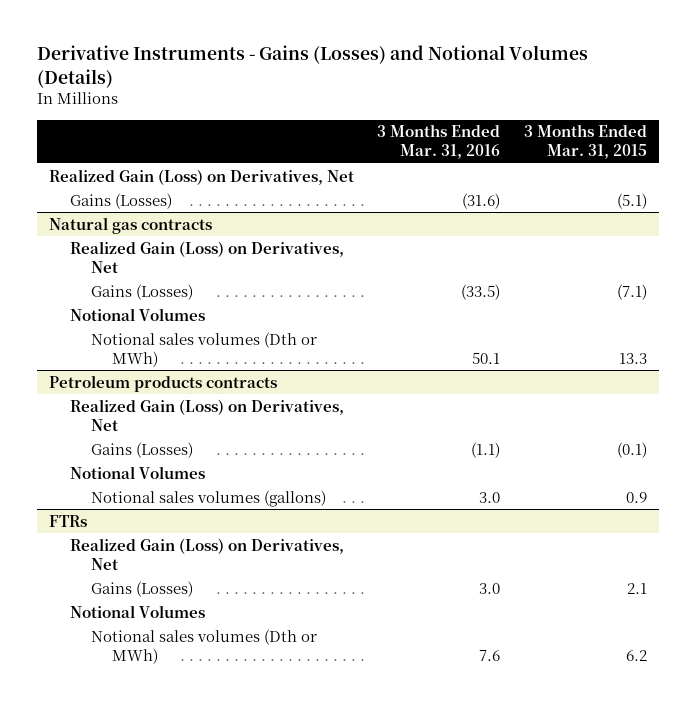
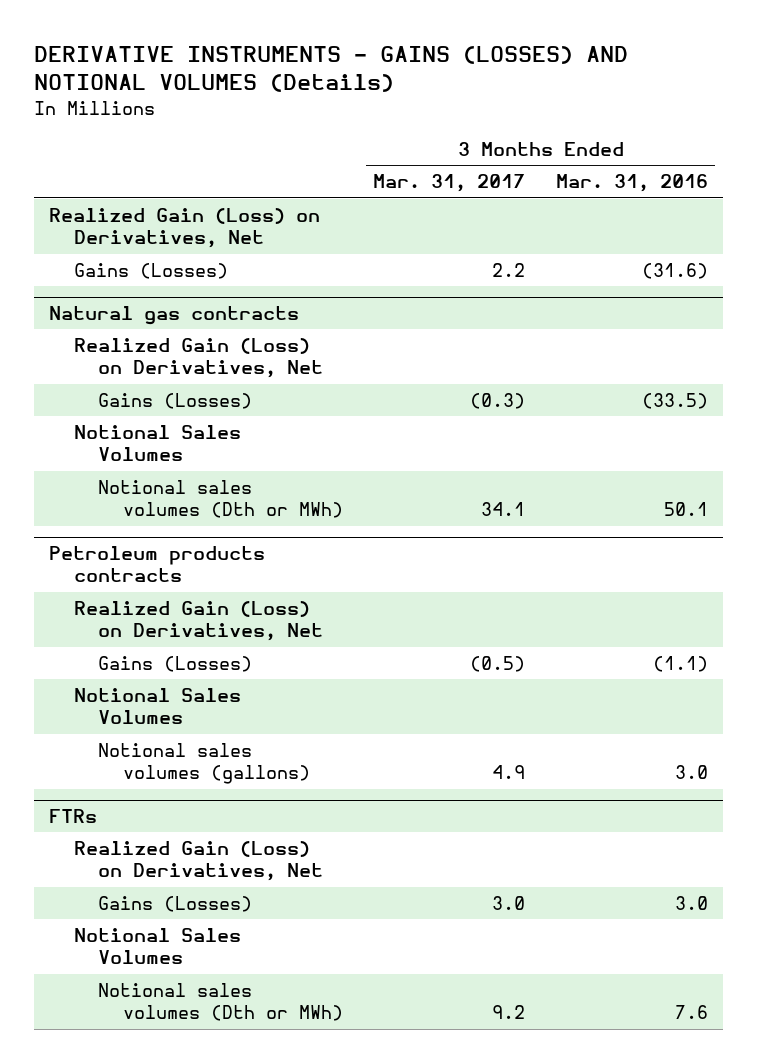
- Derivative Instruments - Gains (Losses) and Notional Volumes (Details)
+ DERIVATIVE INSTRUMENTS - GAINS (LOSSES) AND NOTIONAL VOLUMES (Details)
- | 3 Months Ended Mar. 31, 2016 | 3 Months Ended Mar. 31, 2015
+ | 3 Months Ended Mar. 31, 2017 | 3 Months Ended Mar. 31, 2016
@ Natural gas contracts
- Notional Volumes
+ Notional Sales Volumes
@ Petroleum products contracts
- Notional Volumes
+ Notional Sales Volumes
@ FTRs
- Notional Volumes
+ Notional Sales Volumes

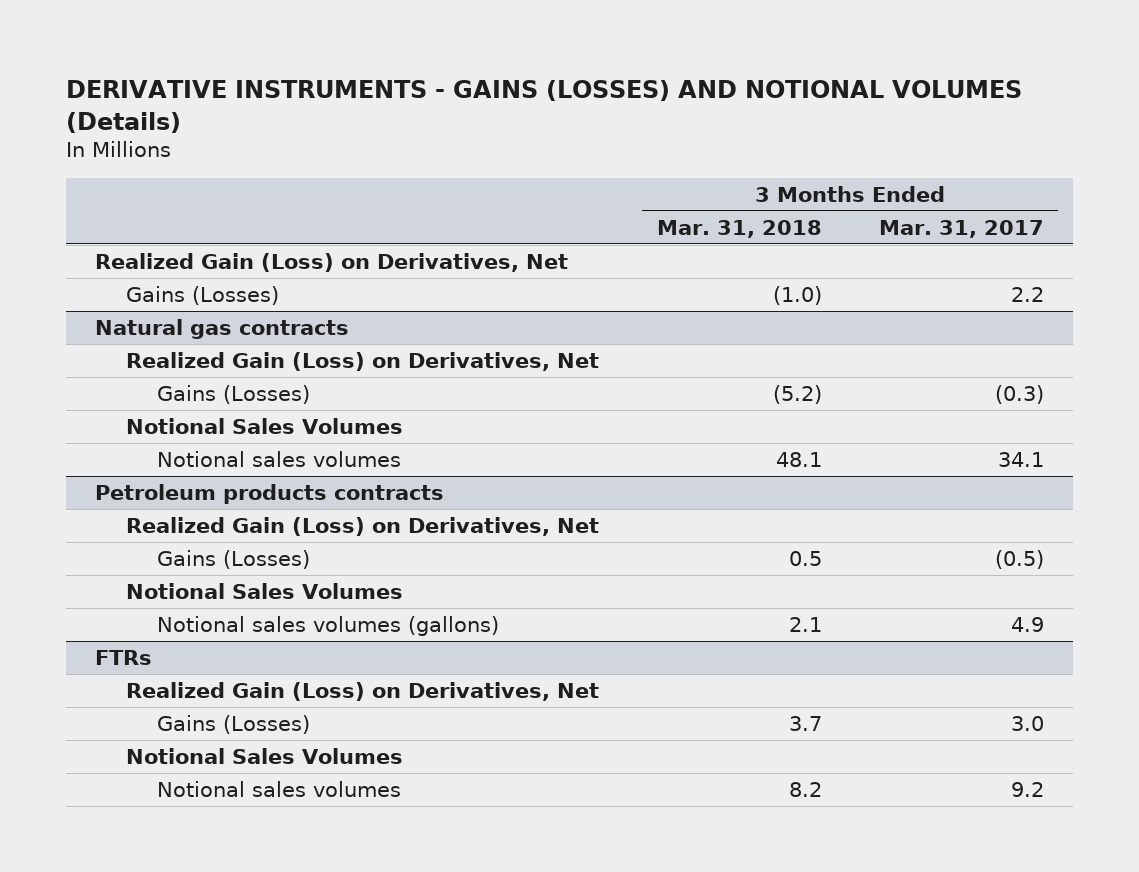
- | 3 Months Ended Mar. 31, 2017 | 3 Months Ended Mar. 31, 2016
+ | 3 Months Ended Mar. 31, 2018 | 3 Months Ended Mar. 31, 2017
@ Natural gas contracts
- Notional sales volumes (Dth or MWh) | 34.1 | 50.1
+ Notional sales volumes | 48.1 | 34.1
@ FTRs
- Notional sales volumes (Dth or MWh) | 9.2 | 7.6
+ Notional sales volumes | 8.2 | 9.2

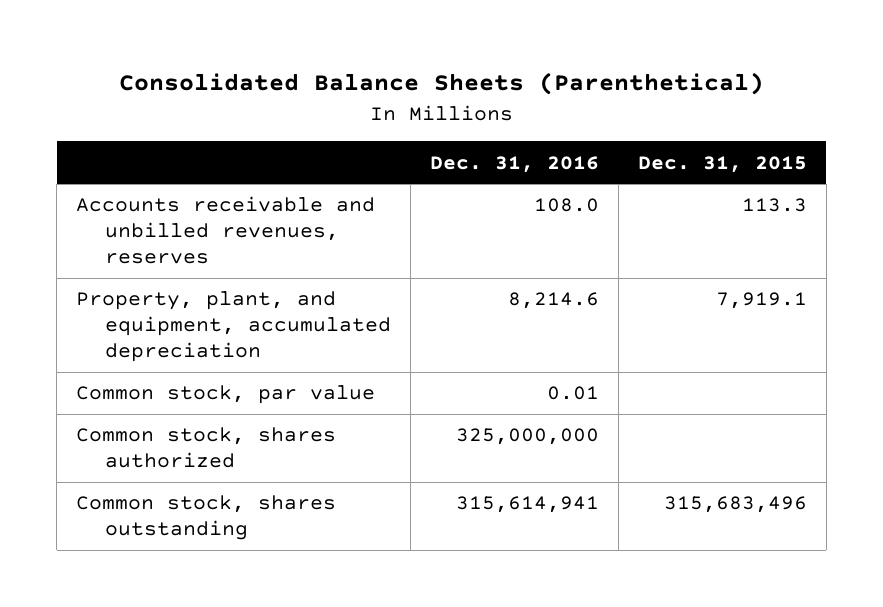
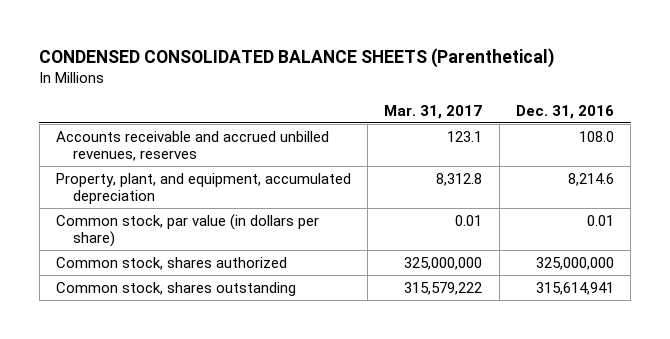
- Consolidated Balance Sheets (Parenthetical)
+ CONDENSED CONSOLIDATED BALANCE SHEETS (Parenthetical)
- | Dec. 31, 2016 | Dec. 31, 2015
+ | Mar. 31, 2017 | Dec. 31, 2016
- Accounts receivable and unbilled revenues, reserves | 108.0 | 113.3
+ Accounts receivable and accrued unbilled revenues, reserves | 123.1 | 108.0
- Common stock, par value | 0.01 |
+ Common stock, par value (in dollars per share) | 0.01 | 0.01

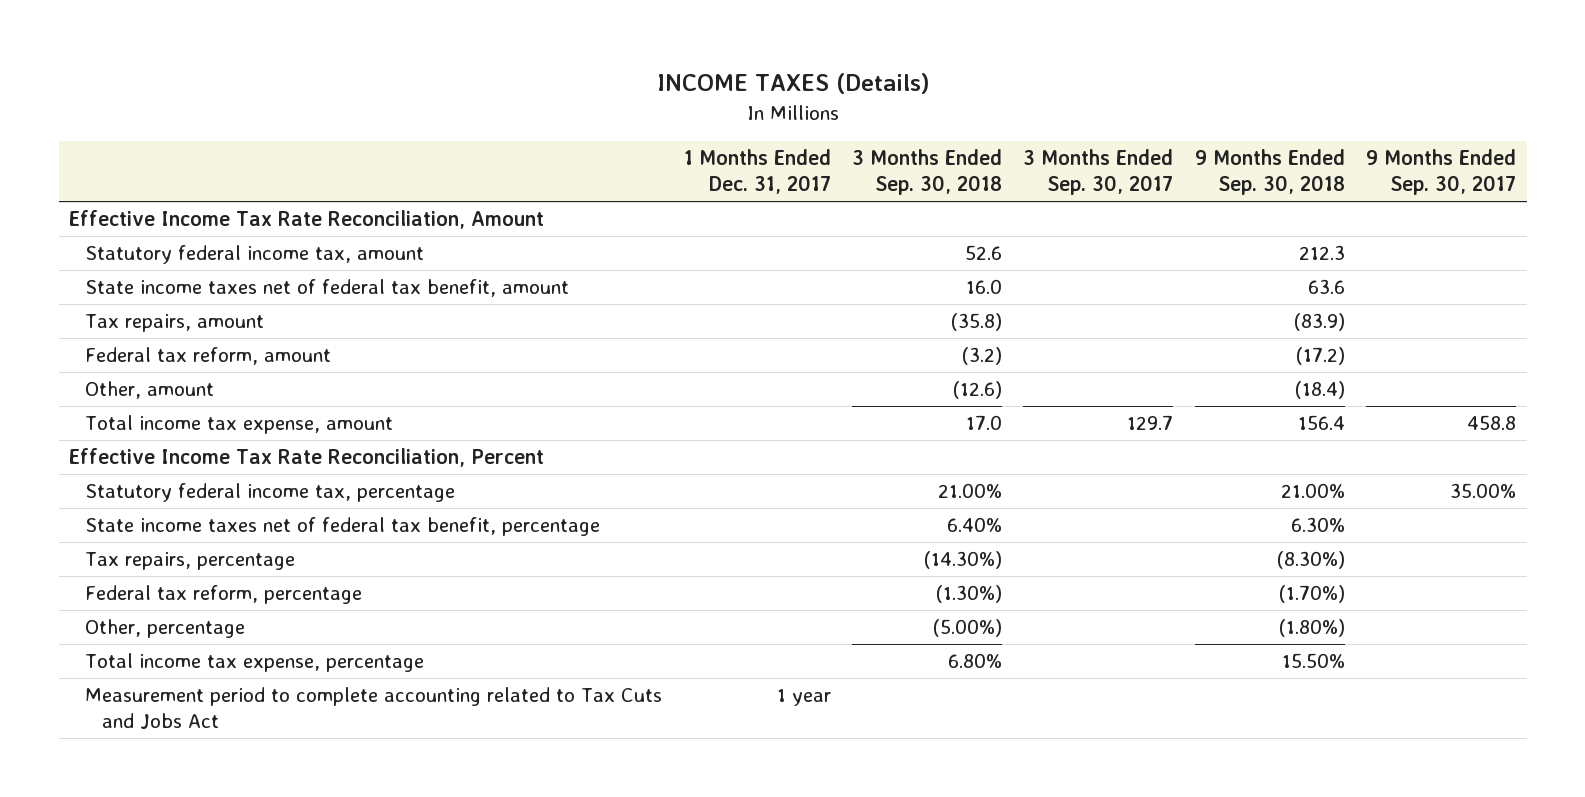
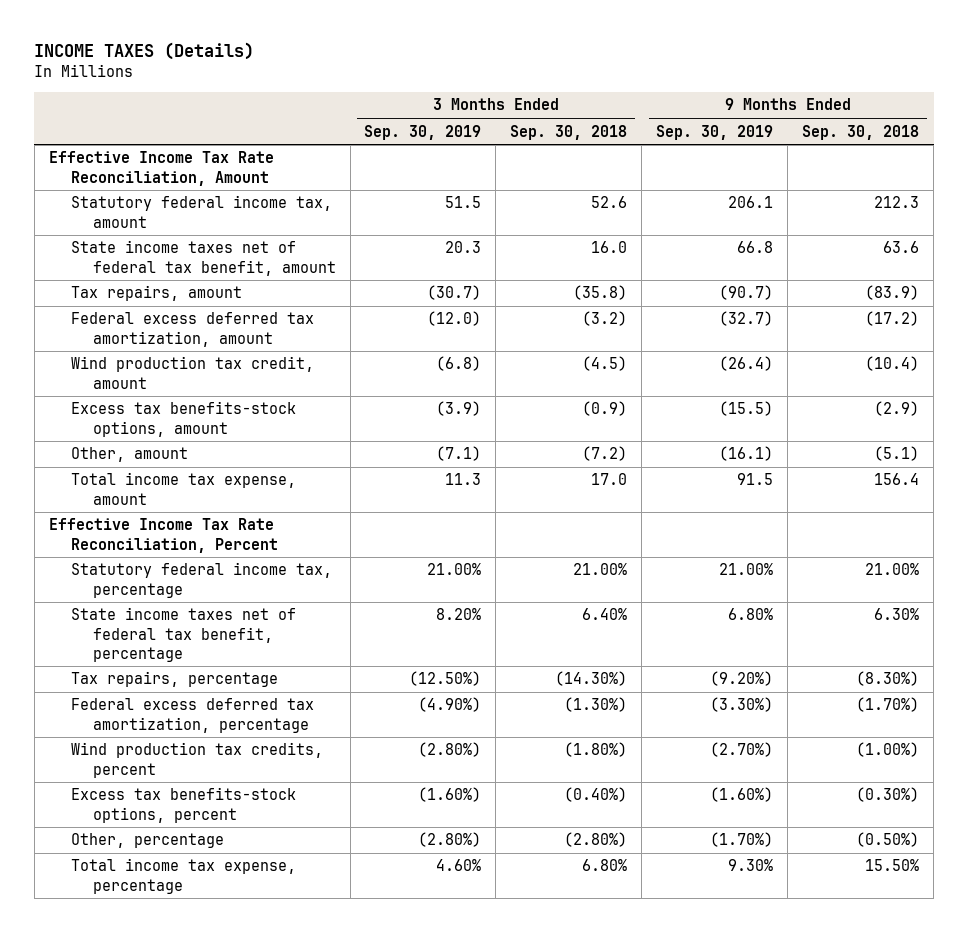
- | 1 Months Ended Dec. 31, 2017 | 3 Months Ended Sep. 30, 2018 | 3 Months Ended Sep. 30, 2017 | 9 Months Ended Sep. 30, 2018 | 9 Months Ended Sep. 30, 2017
+ | 3 Months Ended Sep. 30, 2019 | 3 Months Ended Sep. 30, 2018 | 9 Months Ended Sep. 30, 2019 | 9 Months Ended Sep. 30, 2018
- Federal tax reform, amount | | (3.2) | | (17.2) |
- Other, amount | | (12.6) | | (18.4) |
+ Federal excess deferred tax amortization, amount | (12.0) | (3.2) | (32.7) | (17.2)
+ Wind production tax credit, amount | (6.8) | (4.5) | (26.4) | (10.4)
+ Excess tax benefits-stock options, amount | (3.9) | (0.9) | (15.5) | (2.9)
+ Other, amount | (7.1) | (7.2) | (16.1) | (5.1)
- Federal tax reform, percentage | | (1.30%) | | (1.70%) |
- Other, percentage | | (5.00%) | | (1.80%) |
+ Federal excess deferred tax amortization, percentage | (4.90%) | (1.30%) | (3.30%) | (1.70%)
+ Wind production tax credits, percent | (2.80%) | (1.80%) | (2.70%) | (1.00%)
+ Excess tax benefits-stock options, percent | (1.60%) | (0.40%) | (1.60%) | (0.30%)
+ Other, percentage | (2.80%) | (2.80%) | (1.70%) | (0.50%)
- Measurement period to complete accounting related to Tax Cuts and Jobs Act | 1 year | | | |

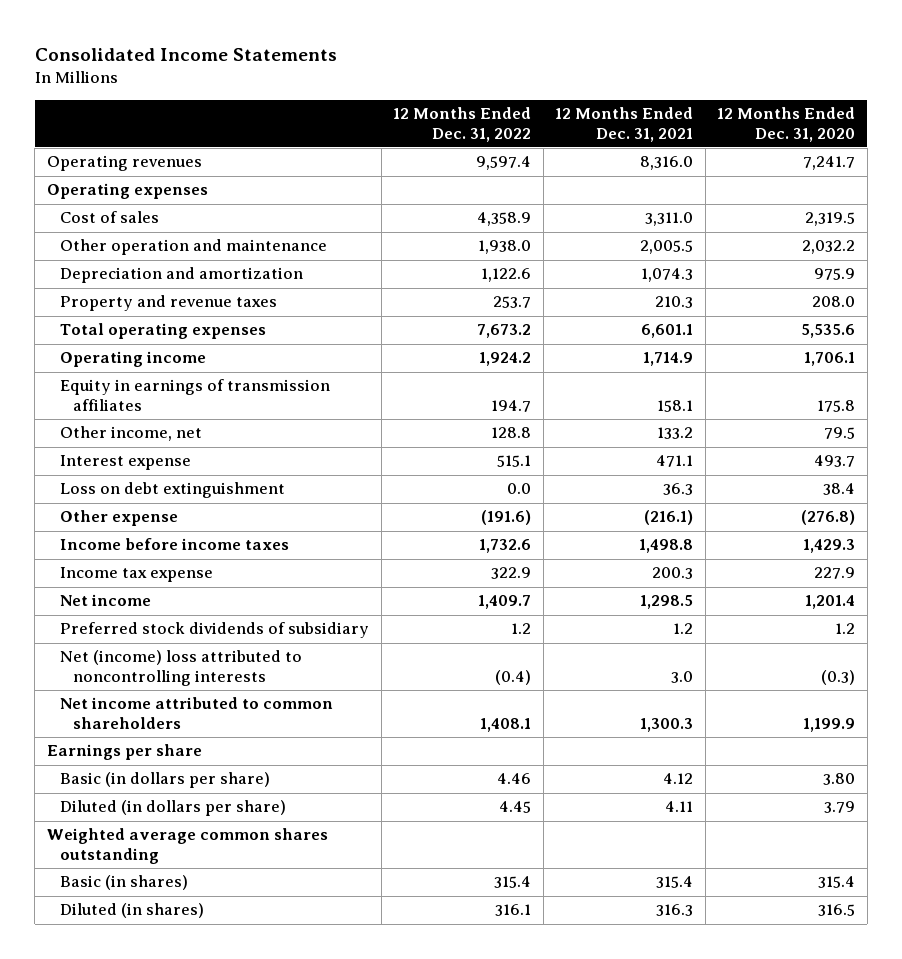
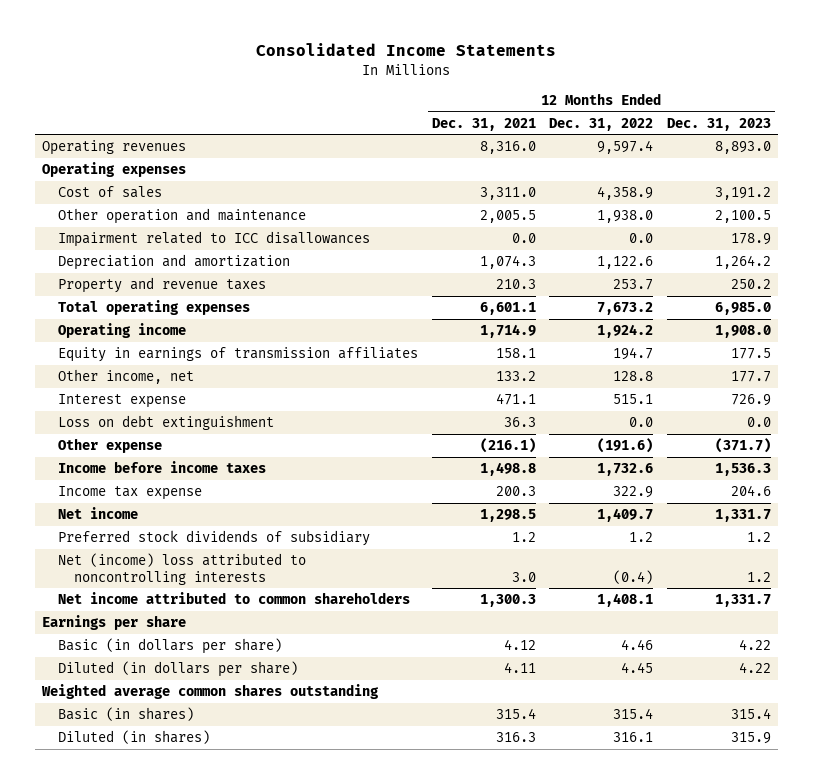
- | 12 Months Ended Dec. 31, 2022 | 12 Months Ended Dec. 31, 2021 | 12 Months Ended Dec. 31, 2020
+ | 12 Months Ended Dec. 31, 2021 | 12 Months Ended Dec. 31, 2022 | 12 Months Ended Dec. 31, 2023
+ Impairment related to ICC disallowances | 0.0 | 0.0 | 178.9

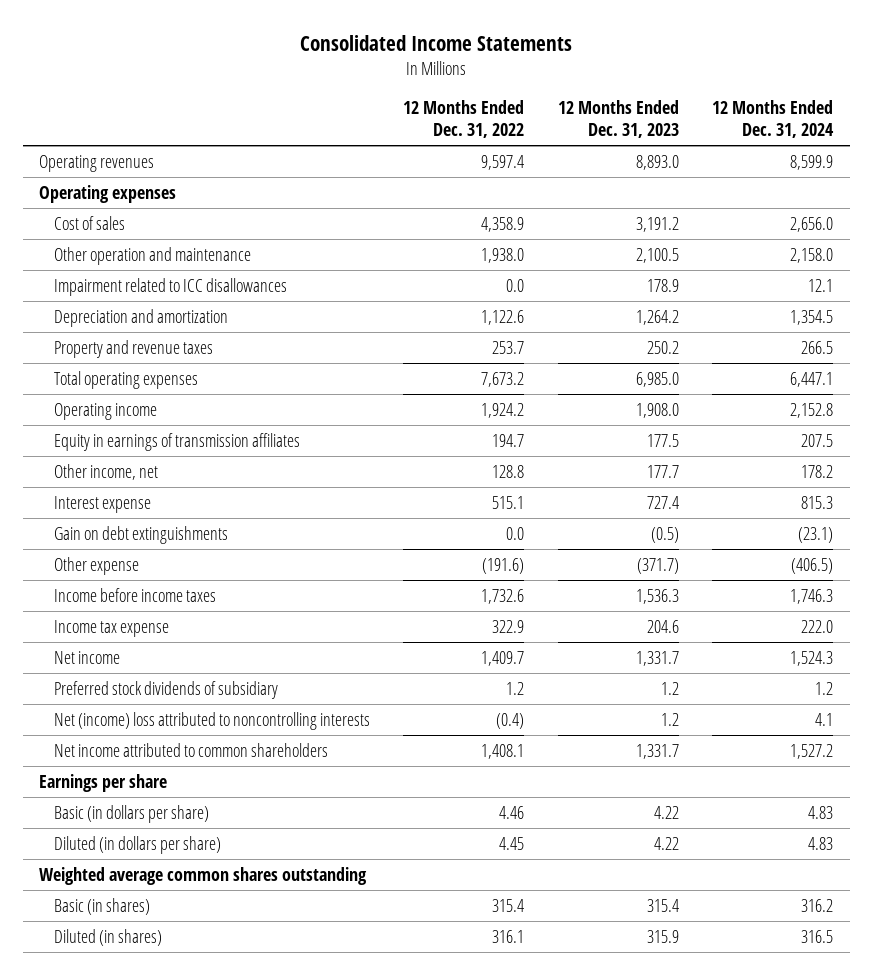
- | 12 Months Ended Dec. 31, 2021 | 12 Months Ended Dec. 31, 2022 | 12 Months Ended Dec. 31, 2023
+ | 12 Months Ended Dec. 31, 2022 | 12 Months Ended Dec. 31, 2023 | 12 Months Ended Dec. 31, 2024
- Interest expense | 471.1 | 515.1 | 726.9
- Loss on debt extinguishment | 36.3 | 0.0 | 0.0
+ Interest expense | 515.1 | 727.4 | 815.3
+ Gain on debt extinguishments | 0.0 | (0.5) | (23.1)

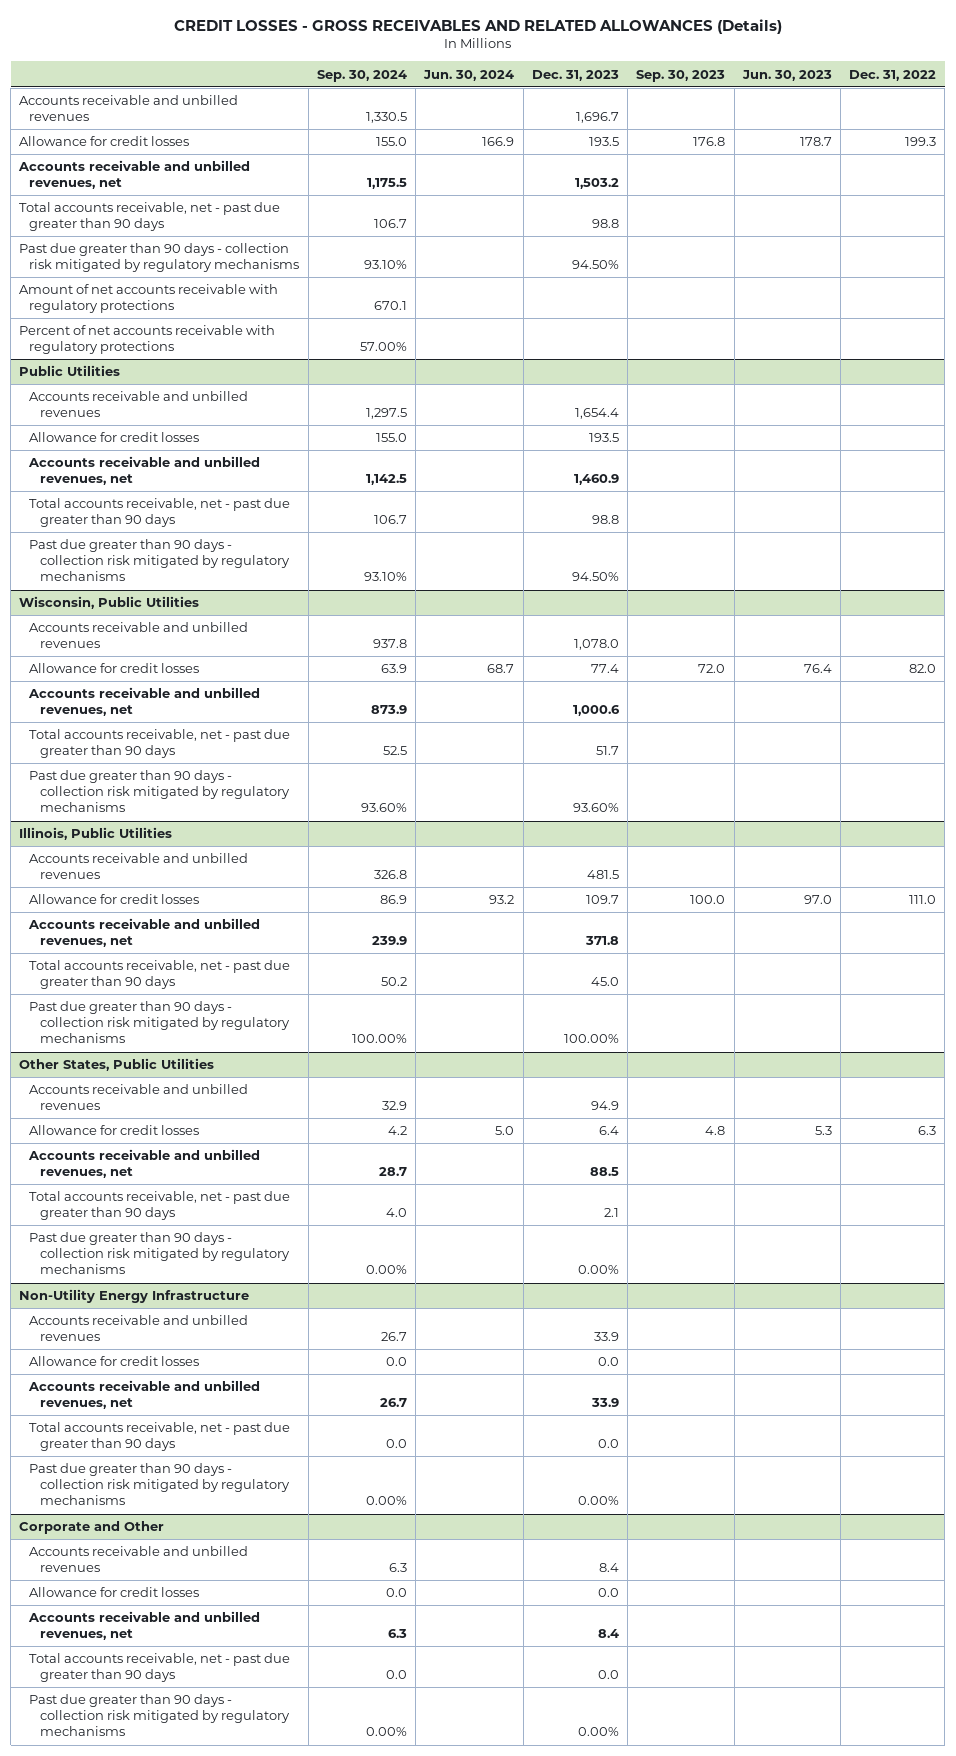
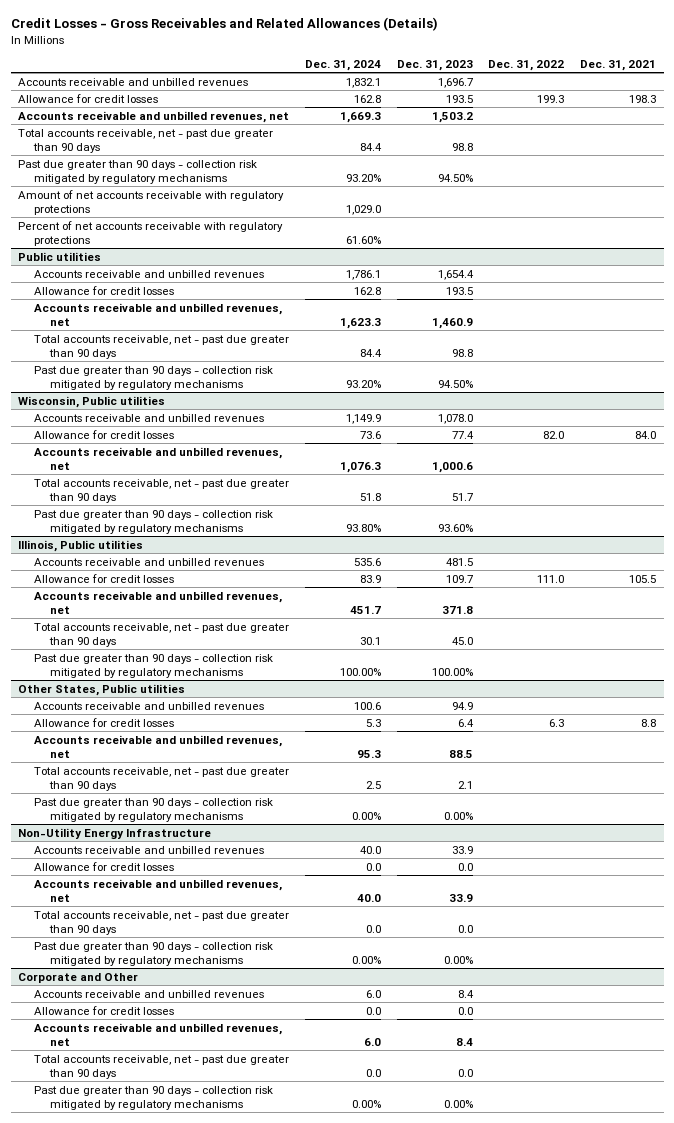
- CREDIT LOSSES - GROSS RECEIVABLES AND RELATED ALLOWANCES (Details)
+ Credit Losses - Gross Receivables and Related Allowances (Details)
- | Sep. 30, 2024 | Jun. 30, 2024 | Dec. 31, 2023 | Sep. 30, 2023 | Jun. 30, 2023 | Dec. 31, 2022
+ | Dec. 31, 2024 | Dec. 31, 2023 | Dec. 31, 2022 | Dec. 31, 2021
- Public Utilities
+ Public utilities
- Wisconsin, Public Utilities
+ Wisconsin, Public utilities
- Illinois, Public Utilities
+ Illinois, Public utilities
- Other States, Public Utilities
+ Other States, Public utilities

